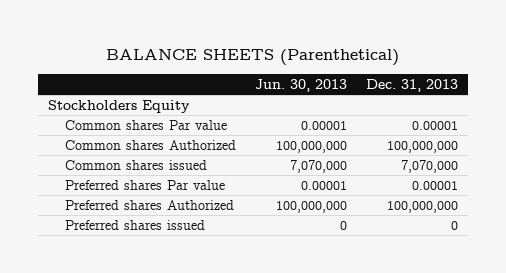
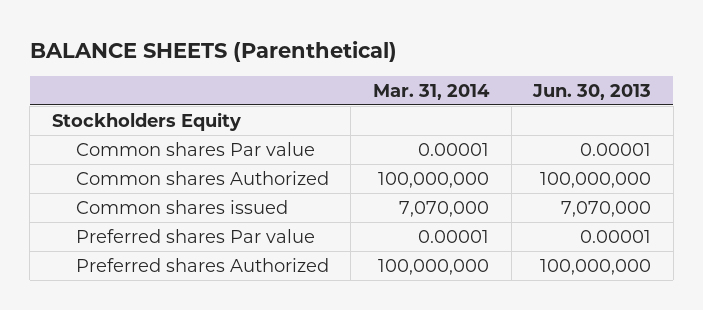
- | Jun. 30, 2013 | Dec. 31, 2013
+ | Mar. 31, 2014 | Jun. 30, 2013
- Preferred shares issued | 0 | 0

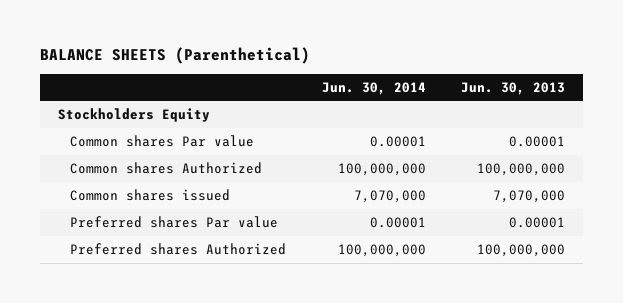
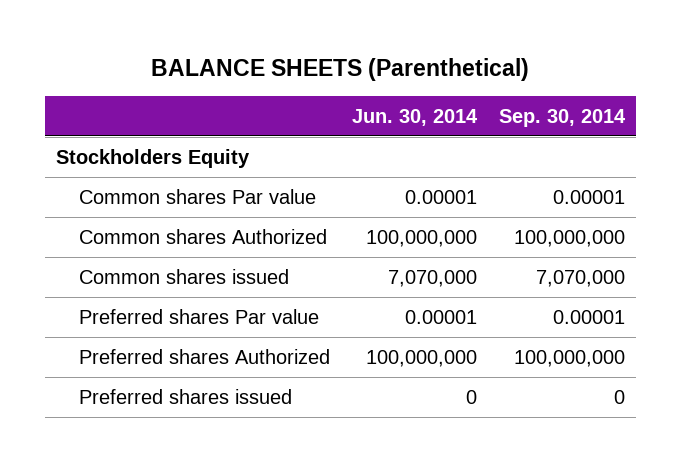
- | Jun. 30, 2014 | Jun. 30, 2013
+ | Jun. 30, 2014 | Sep. 30, 2014
+ Preferred shares issued | 0 | 0

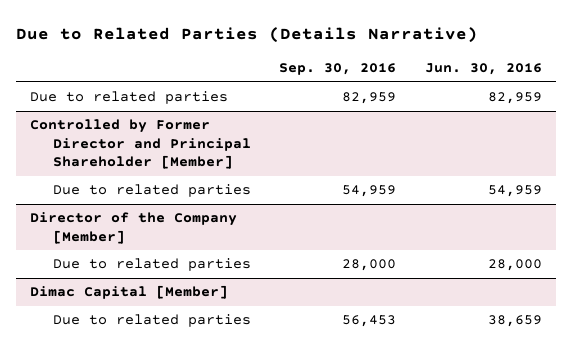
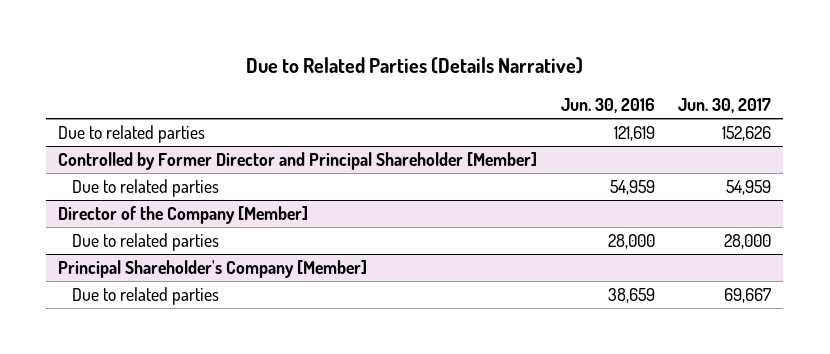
- | Sep. 30, 2016 | Jun. 30, 2016
+ | Jun. 30, 2016 | Jun. 30, 2017
- Due to related parties | 82,959 | 82,959
+ Due to related parties | 121,619 | 152,626
- Dimac Capital [Member]
+ Principal Shareholder's Company [Member]

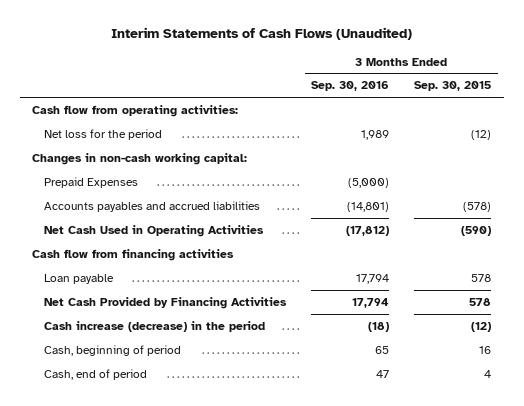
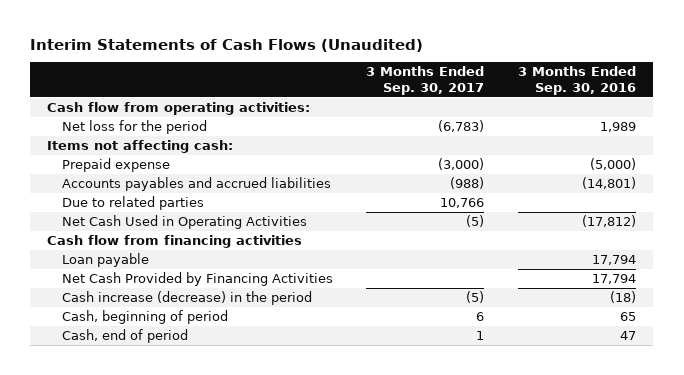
- | 3 Months Ended Sep. 30, 2016 | 3 Months Ended Sep. 30, 2015
+ | 3 Months Ended Sep. 30, 2017 | 3 Months Ended Sep. 30, 2016
- Changes in non-cash working capital:
- Prepaid Expenses | (5,000) |
+ Items not affecting cash:
+ Prepaid expense | (3,000) | (5,000)
+ Due to related parties | 10,766 |

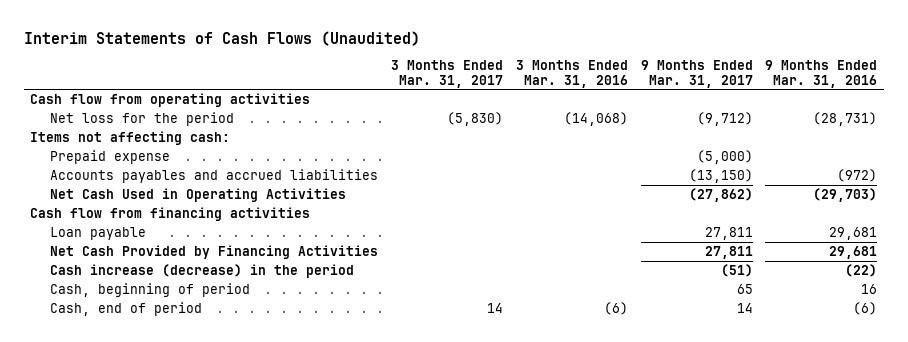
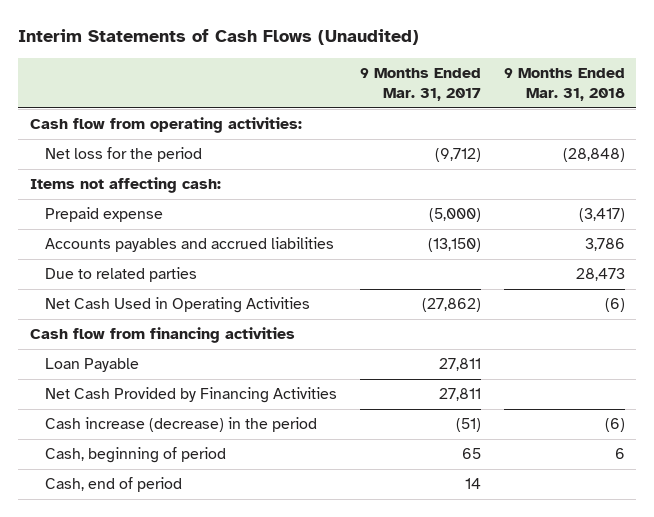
- | 3 Months Ended Mar. 31, 2017 | 3 Months Ended Mar. 31, 2016 | 9 Months Ended Mar. 31, 2017 | 9 Months Ended Mar. 31, 2016
+ | 9 Months Ended Mar. 31, 2017 | 9 Months Ended Mar. 31, 2018
- Cash flow from operating activities
+ Cash flow from operating activities:
+ Due to related parties | | 28,473
- Loan payable | | | 27,811 | 29,681
+ Loan Payable | 27,811 |

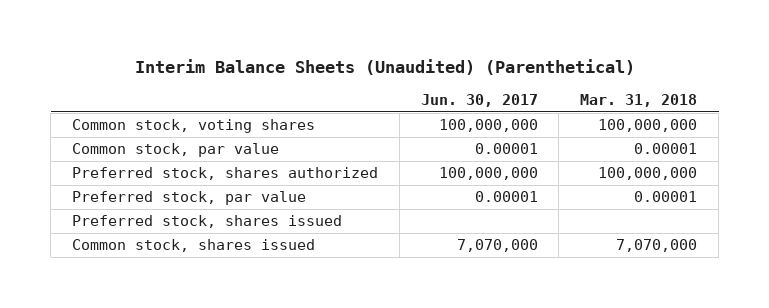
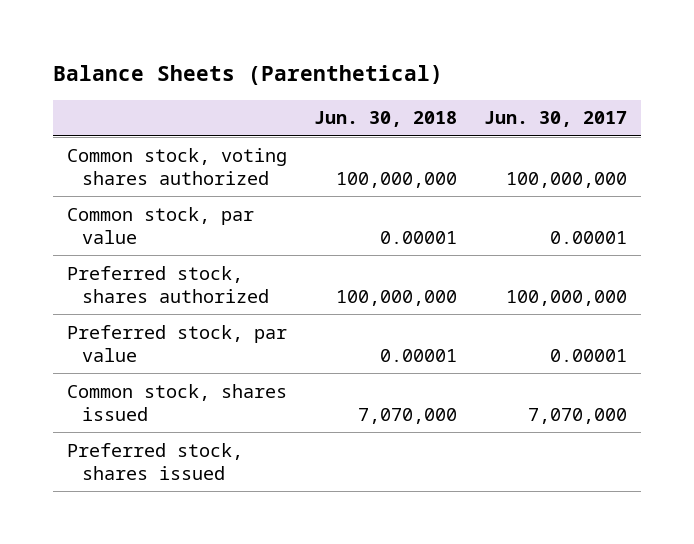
- Interim Balance Sheets (Unaudited) (Parenthetical)
+ Balance Sheets (Parenthetical)
- | Jun. 30, 2017 | Mar. 31, 2018
+ | Jun. 30, 2018 | Jun. 30, 2017
- Common stock, voting shares | 100,000,000 | 100,000,000
+ Common stock, voting shares authorized | 100,000,000 | 100,000,000
moved down: Preferred stock, shares issued

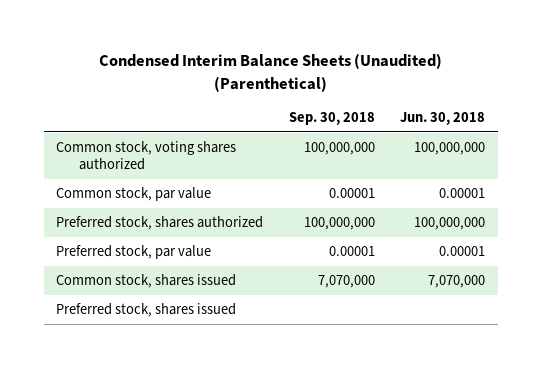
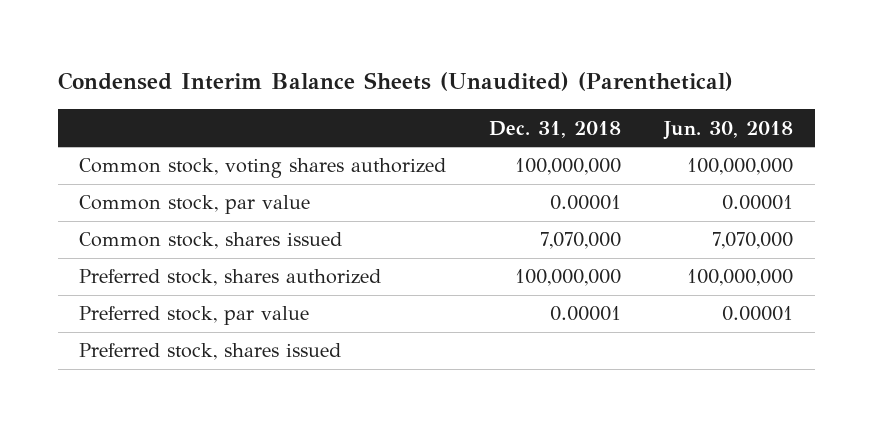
- | Sep. 30, 2018 | Jun. 30, 2018
+ | Dec. 31, 2018 | Jun. 30, 2018
moved up: Common stock, shares issued | 7,070,000 | 7,070,000

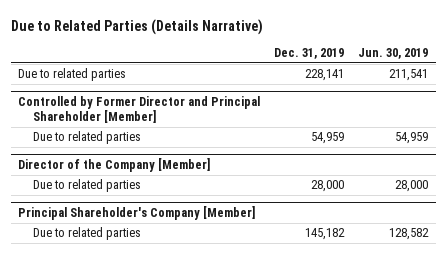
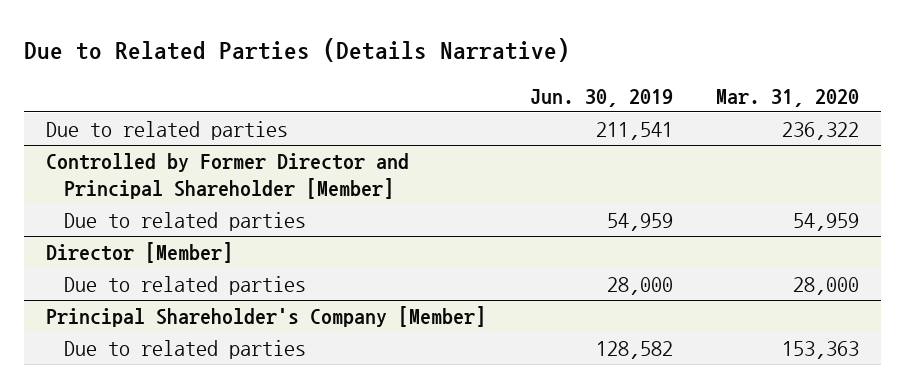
- | Dec. 31, 2019 | Jun. 30, 2019
+ | Jun. 30, 2019 | Mar. 31, 2020
- Director of the Company [Member]
+ Director [Member]

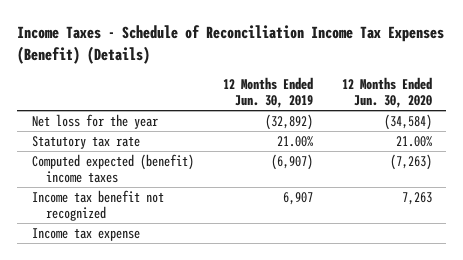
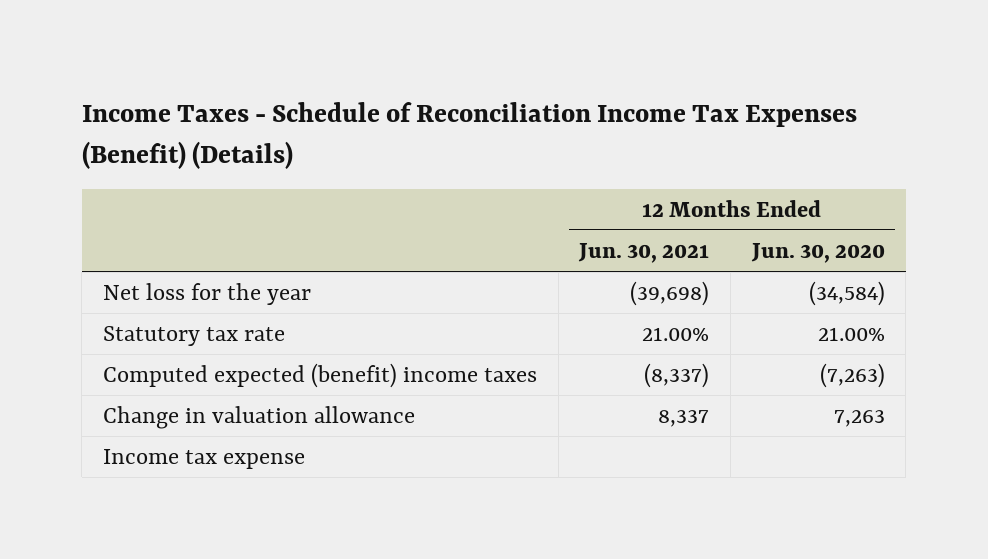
- | 12 Months Ended Jun. 30, 2019 | 12 Months Ended Jun. 30, 2020
+ | 12 Months Ended Jun. 30, 2021 | 12 Months Ended Jun. 30, 2020
- Income tax benefit not recognized | 6,907 | 7,263
+ Change in valuation allowance | 8,337 | 7,263

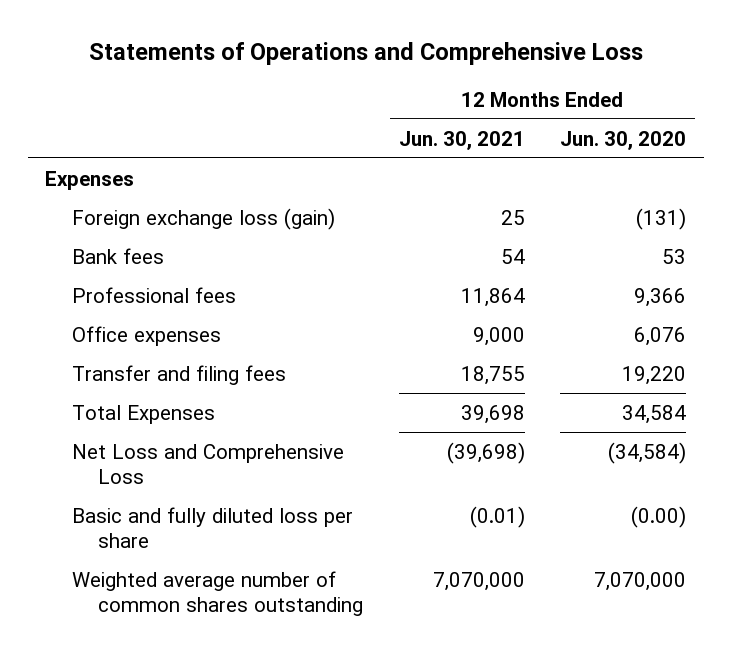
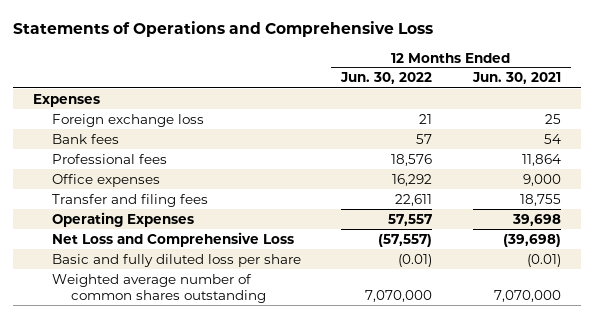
- | 12 Months Ended Jun. 30, 2021 | 12 Months Ended Jun. 30, 2020
+ | 12 Months Ended Jun. 30, 2022 | 12 Months Ended Jun. 30, 2021
- Foreign exchange loss (gain) | 25 | (131)
+ Foreign exchange loss | 21 | 25
- Total Expenses | 39,698 | 34,584
+ Operating Expenses | 57,557 | 39,698

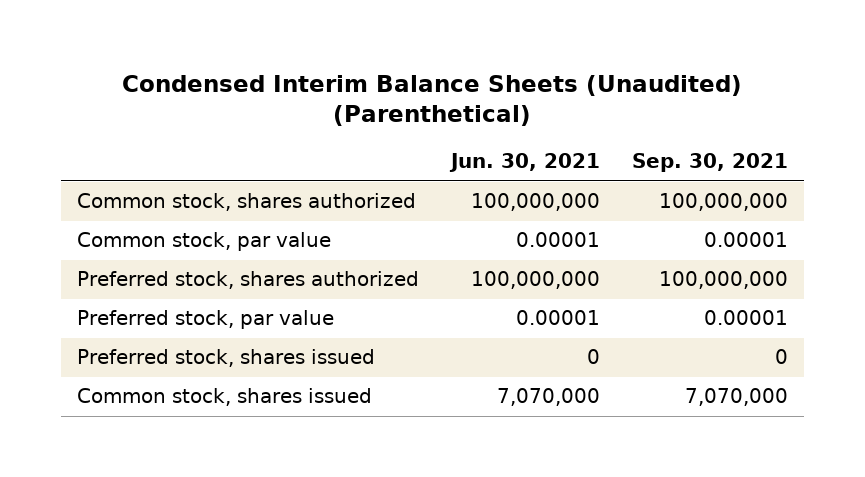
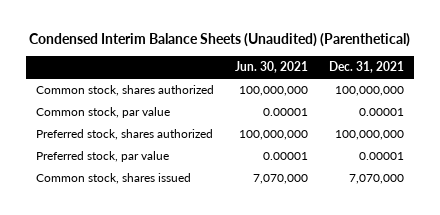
- | Jun. 30, 2021 | Sep. 30, 2021
+ | Jun. 30, 2021 | Dec. 31, 2021
- Preferred stock, shares issued | 0 | 0

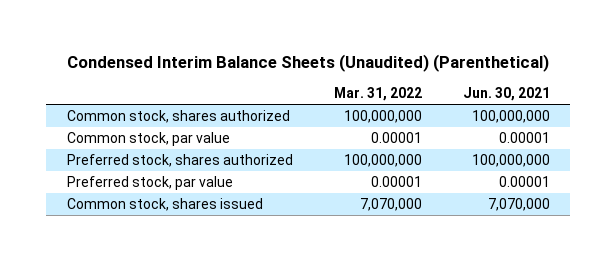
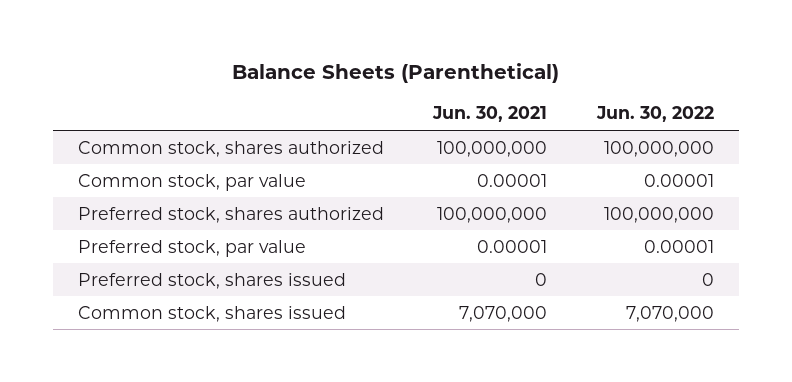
- Condensed Interim Balance Sheets (Unaudited) (Parenthetical)
+ Balance Sheets (Parenthetical)
- | Mar. 31, 2022 | Jun. 30, 2021
+ | Jun. 30, 2021 | Jun. 30, 2022
+ Preferred stock, shares issued | 0 | 0

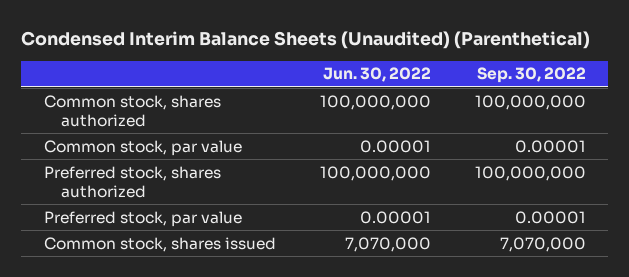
- Balance Sheets (Parenthetical)
+ Condensed Interim Balance Sheets (Unaudited) (Parenthetical)
- | Jun. 30, 2021 | Jun. 30, 2022
+ | Jun. 30, 2022 | Sep. 30, 2022
- Preferred stock, shares issued | 0 | 0

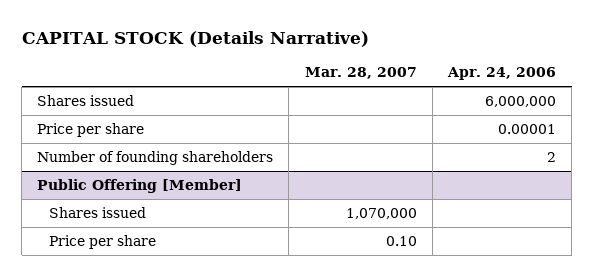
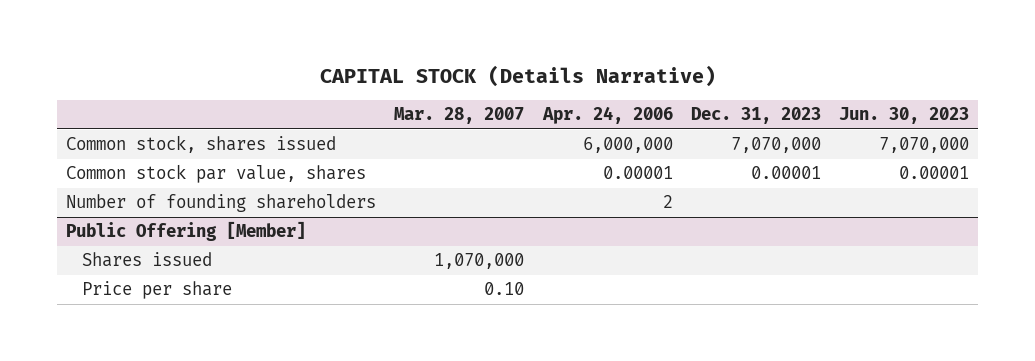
- | Mar. 28, 2007 | Apr. 24, 2006
+ | Mar. 28, 2007 | Apr. 24, 2006 | Dec. 31, 2023 | Jun. 30, 2023
- Shares issued | | 6,000,000
- Price per share | | 0.00001
+ Common stock, shares issued | | 6,000,000 | 7,070,000 | 7,070,000
+ Common stock par value, shares | | 0.00001 | 0.00001 | 0.00001

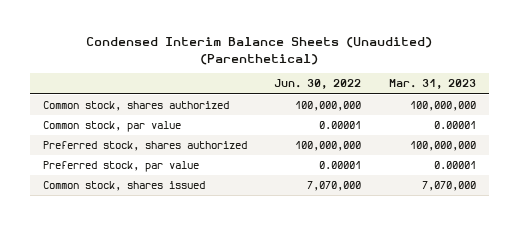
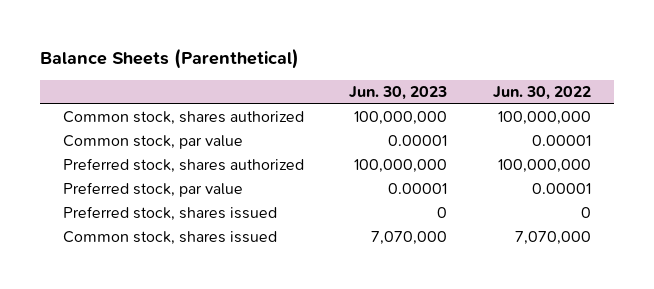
- Condensed Interim Balance Sheets (Unaudited) (Parenthetical)
+ Balance Sheets (Parenthetical)
- | Jun. 30, 2022 | Mar. 31, 2023
+ | Jun. 30, 2023 | Jun. 30, 2022
+ Preferred stock, shares issued | 0 | 0

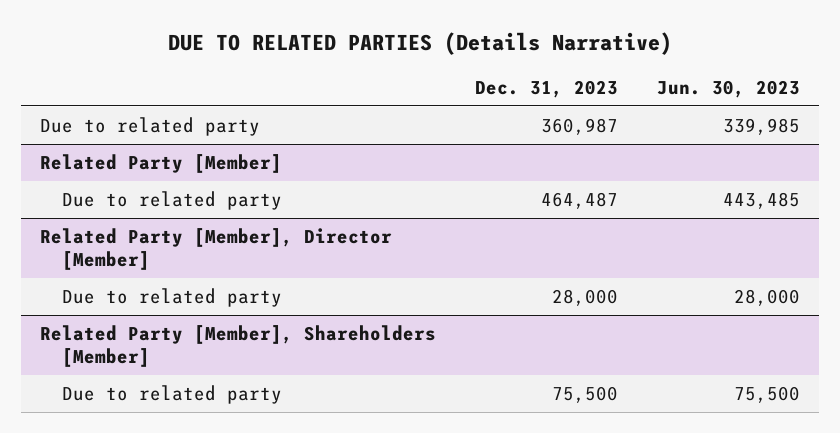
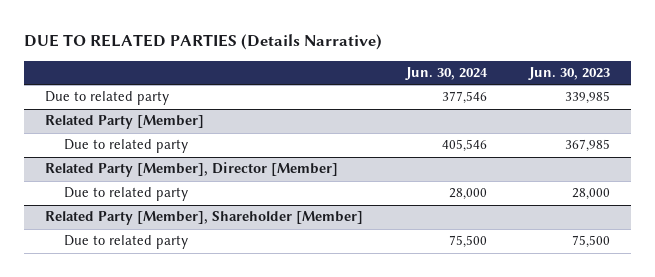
- | Dec. 31, 2023 | Jun. 30, 2023
+ | Jun. 30, 2024 | Jun. 30, 2023
@ Related Party [Member]
- Due to related party | 464,487 | 443,485
+ Due to related party | 405,546 | 367,985
- Related Party [Member], Shareholders [Member]
+ Related Party [Member], Shareholder [Member]

